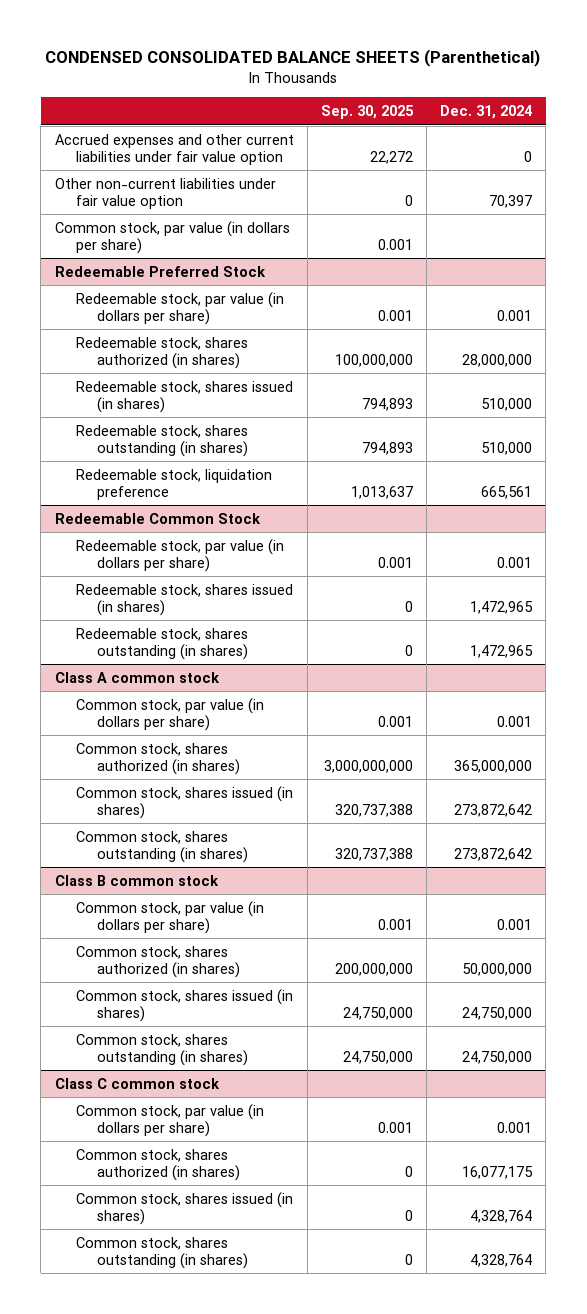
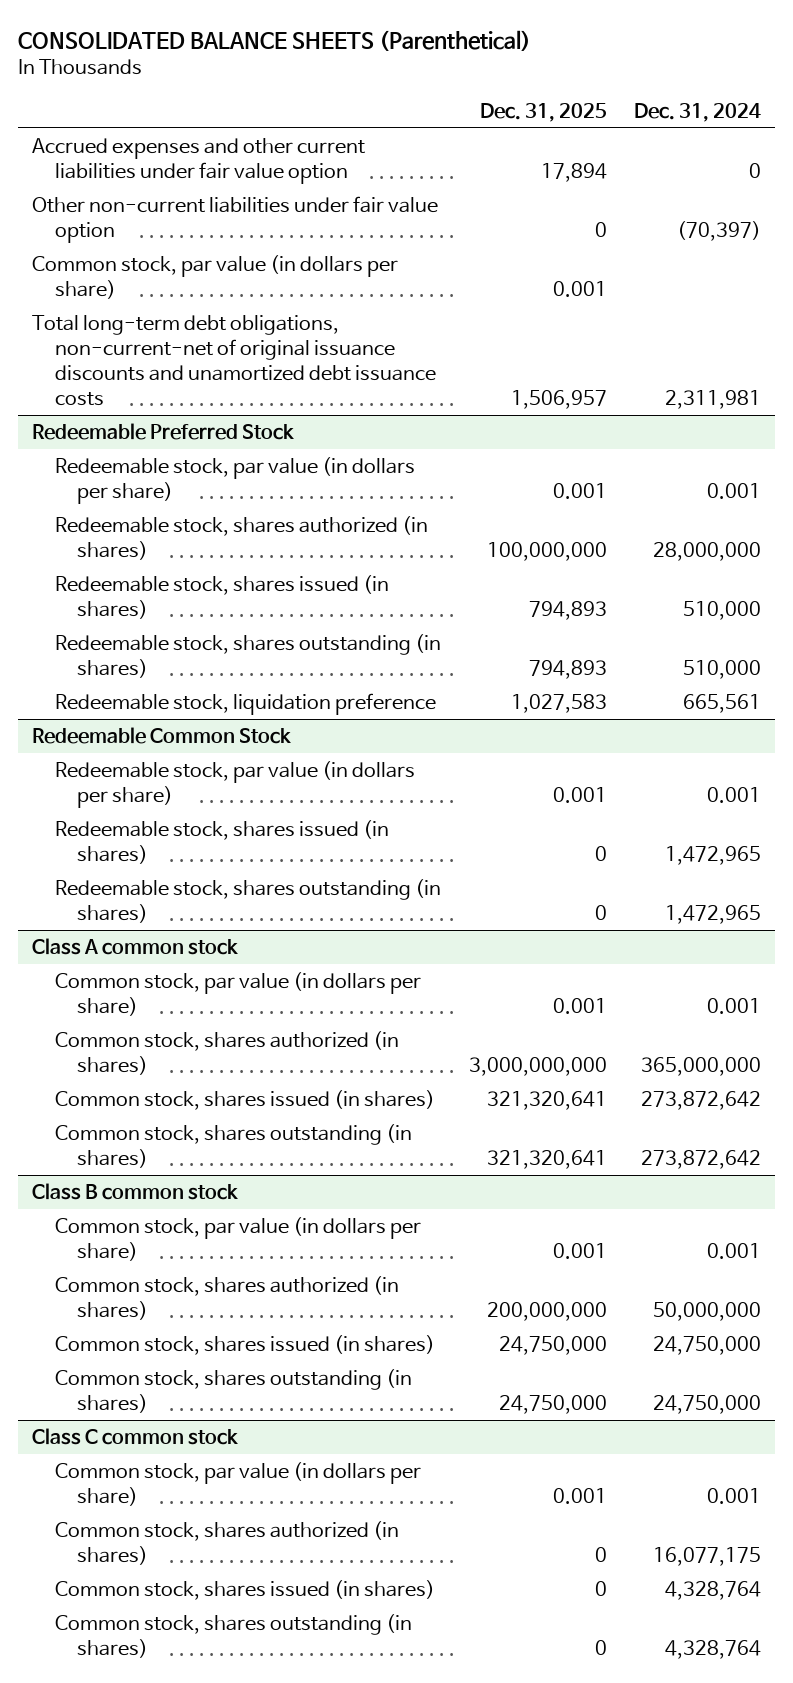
- CONDENSED CONSOLIDATED BALANCE SHEETS (Parenthetical)
+ CONSOLIDATED BALANCE SHEETS (Parenthetical)
- | Sep. 30, 2025 | Dec. 31, 2024
+ | Dec. 31, 2025 | Dec. 31, 2024
- Other non-current liabilities under fair value option | 0 | 70,397
+ Other non-current liabilities under fair value option | 0 | (70,397)
+ Total long-term debt obligations, non-current-net of original issuance discounts and unamortized debt issuance costs | 1,506,957 | 2,311,981

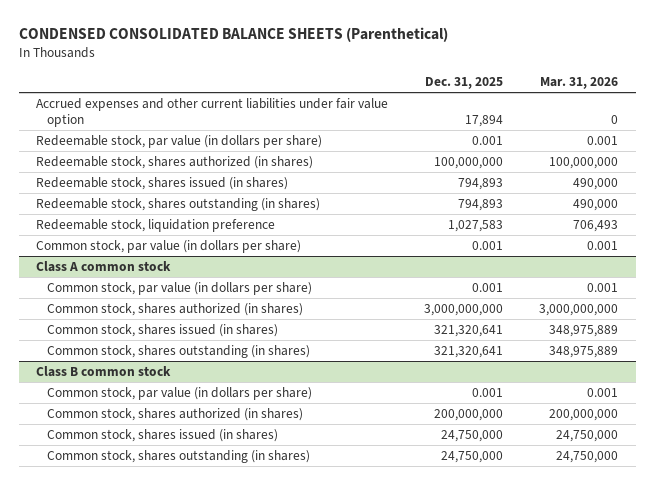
- CONSOLIDATED BALANCE SHEETS (Parenthetical)
+ CONDENSED CONSOLIDATED BALANCE SHEETS (Parenthetical)
- | Dec. 31, 2025 | Dec. 31, 2024
+ | Dec. 31, 2025 | Mar. 31, 2026
- Other non-current liabilities under fair value option | 0 | (70,397)
- Total long-term debt obligations, non-current-net of original issuance discounts and unamortized debt issuance costs | 1,506,957 | 2,311,981
- Redeemable Preferred Stock
- Redeemable Common Stock
- Redeemable stock, par value (in dollars per share) | 0.001 | 0.001
- Redeemable stock, shares issued (in shares) | 0 | 1,472,965
- Redeemable stock, shares outstanding (in shares) | 0 | 1,472,965
moved down: Common stock, par value (in dollars per share) | 0.001 | 0.001
- Class C common stock
- Common stock, par value (in dollars per share) | 0.001 | 0.001
- Common stock, shares authorized (in shares) | 0 | 16,077,175
- Common stock, shares issued (in shares) | 0 | 4,328,764
- Common stock, shares outstanding (in shares) | 0 | 4,328,764

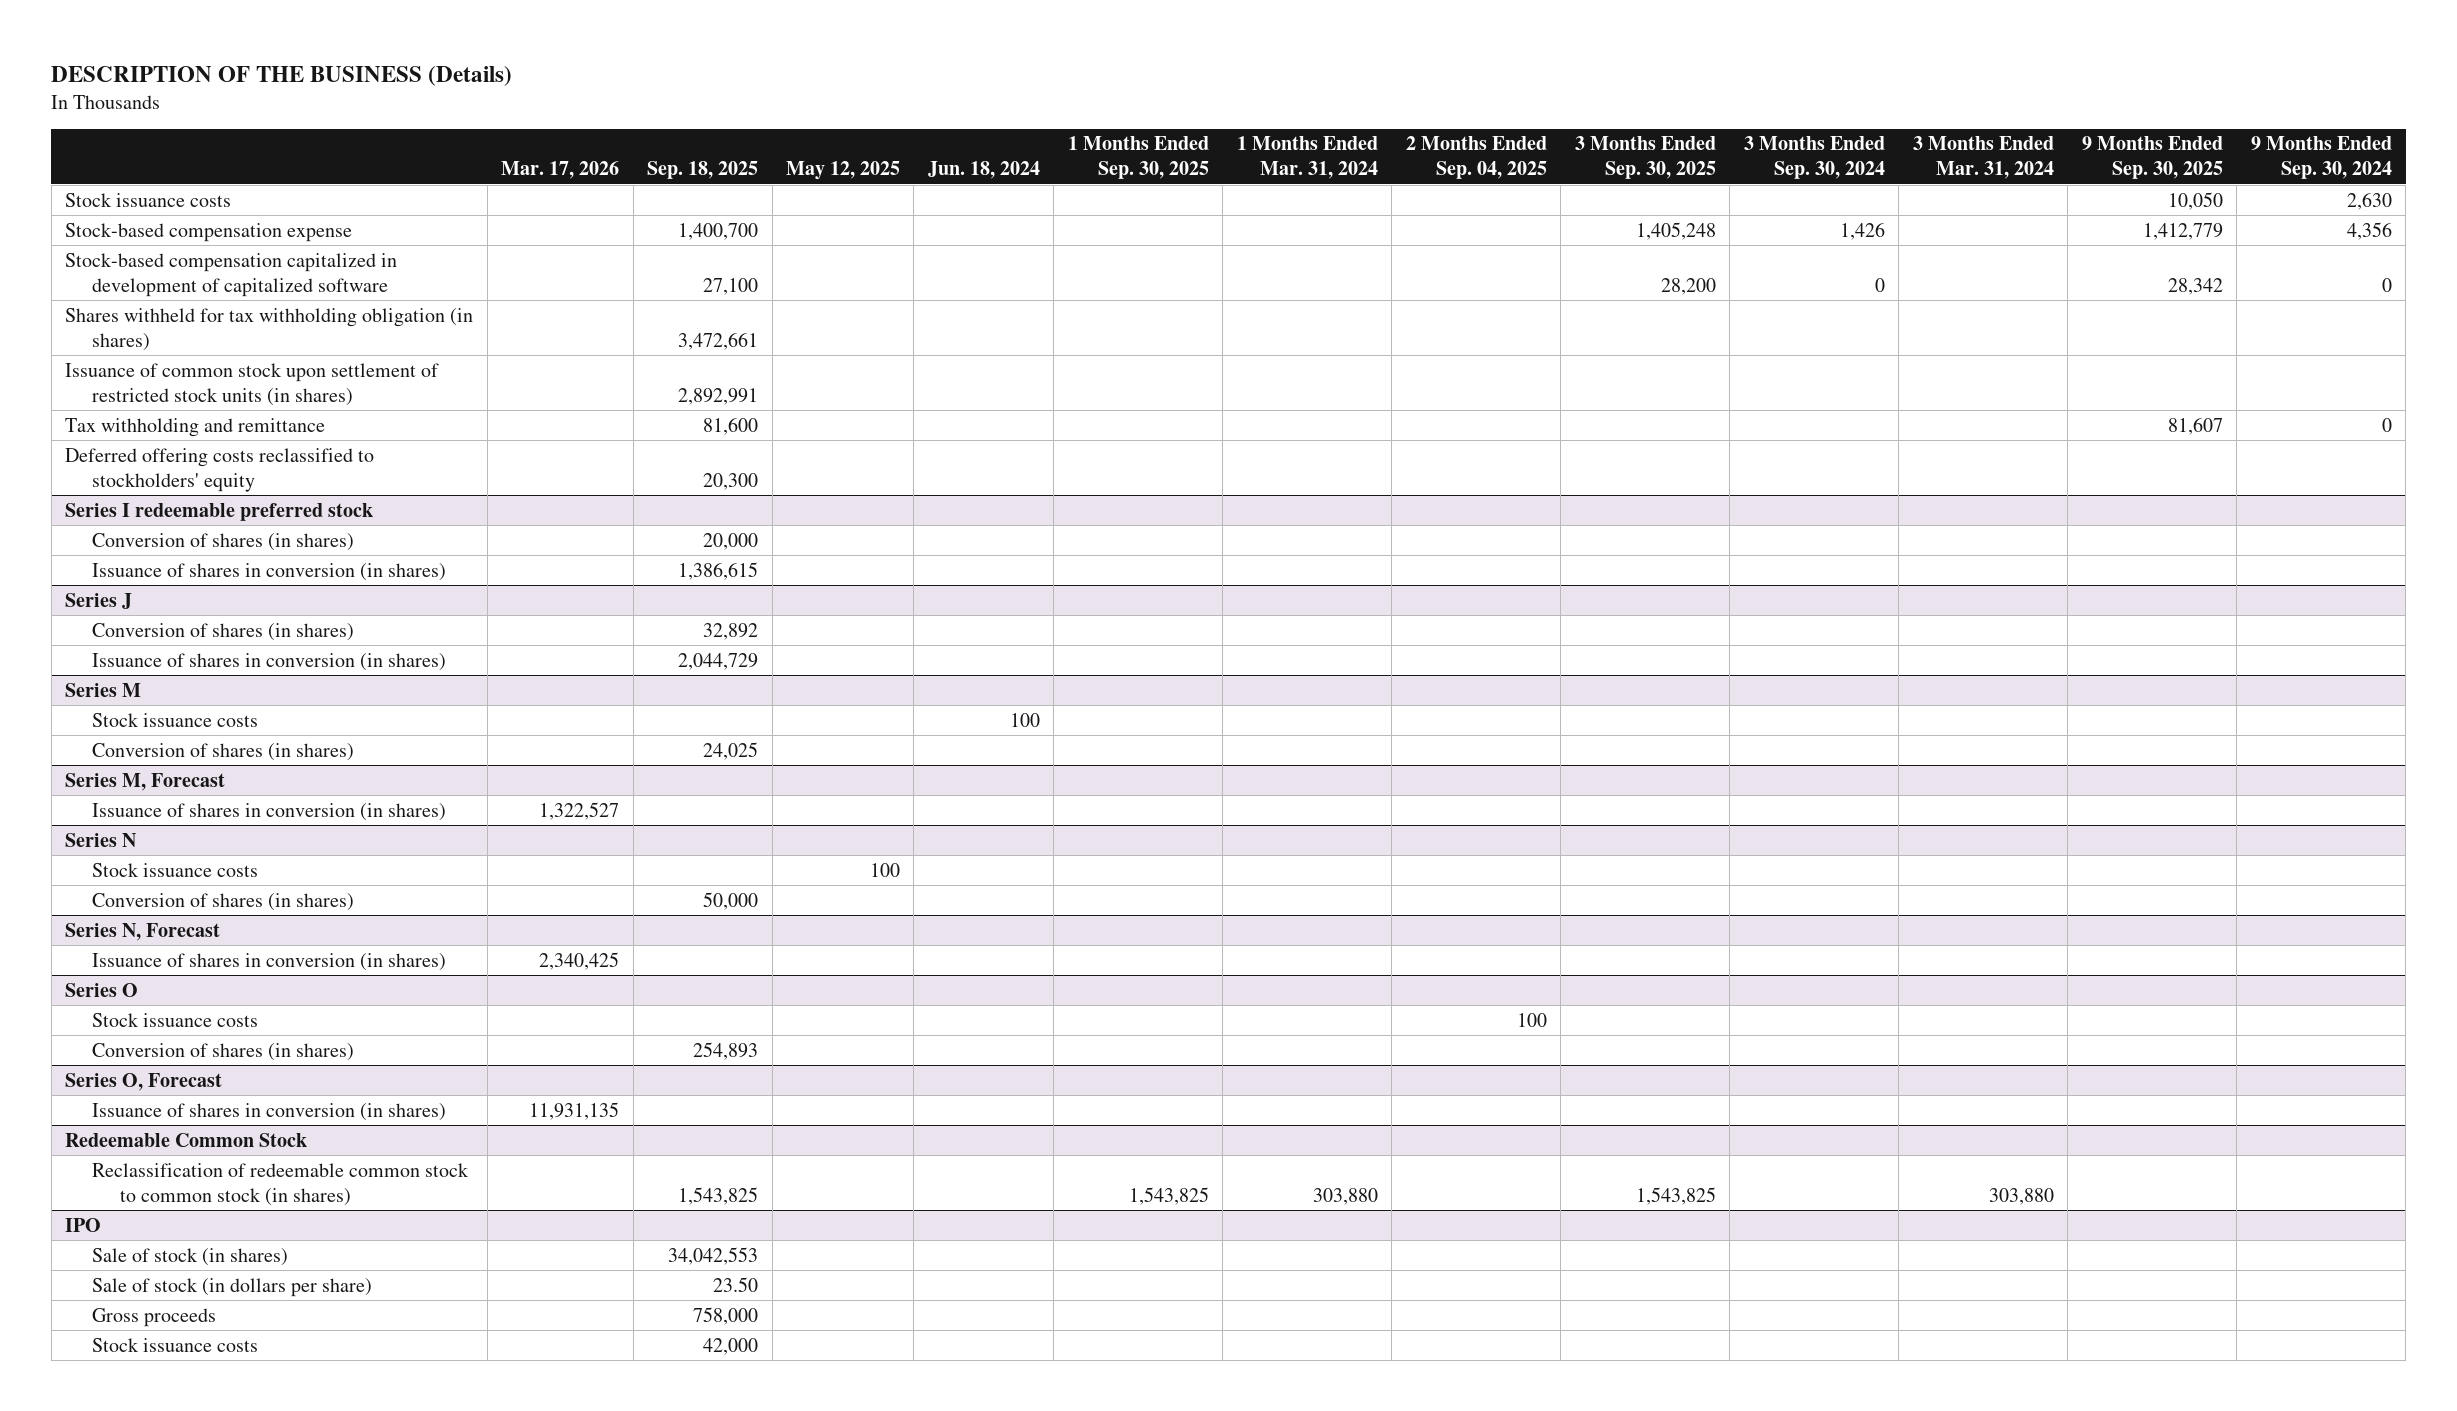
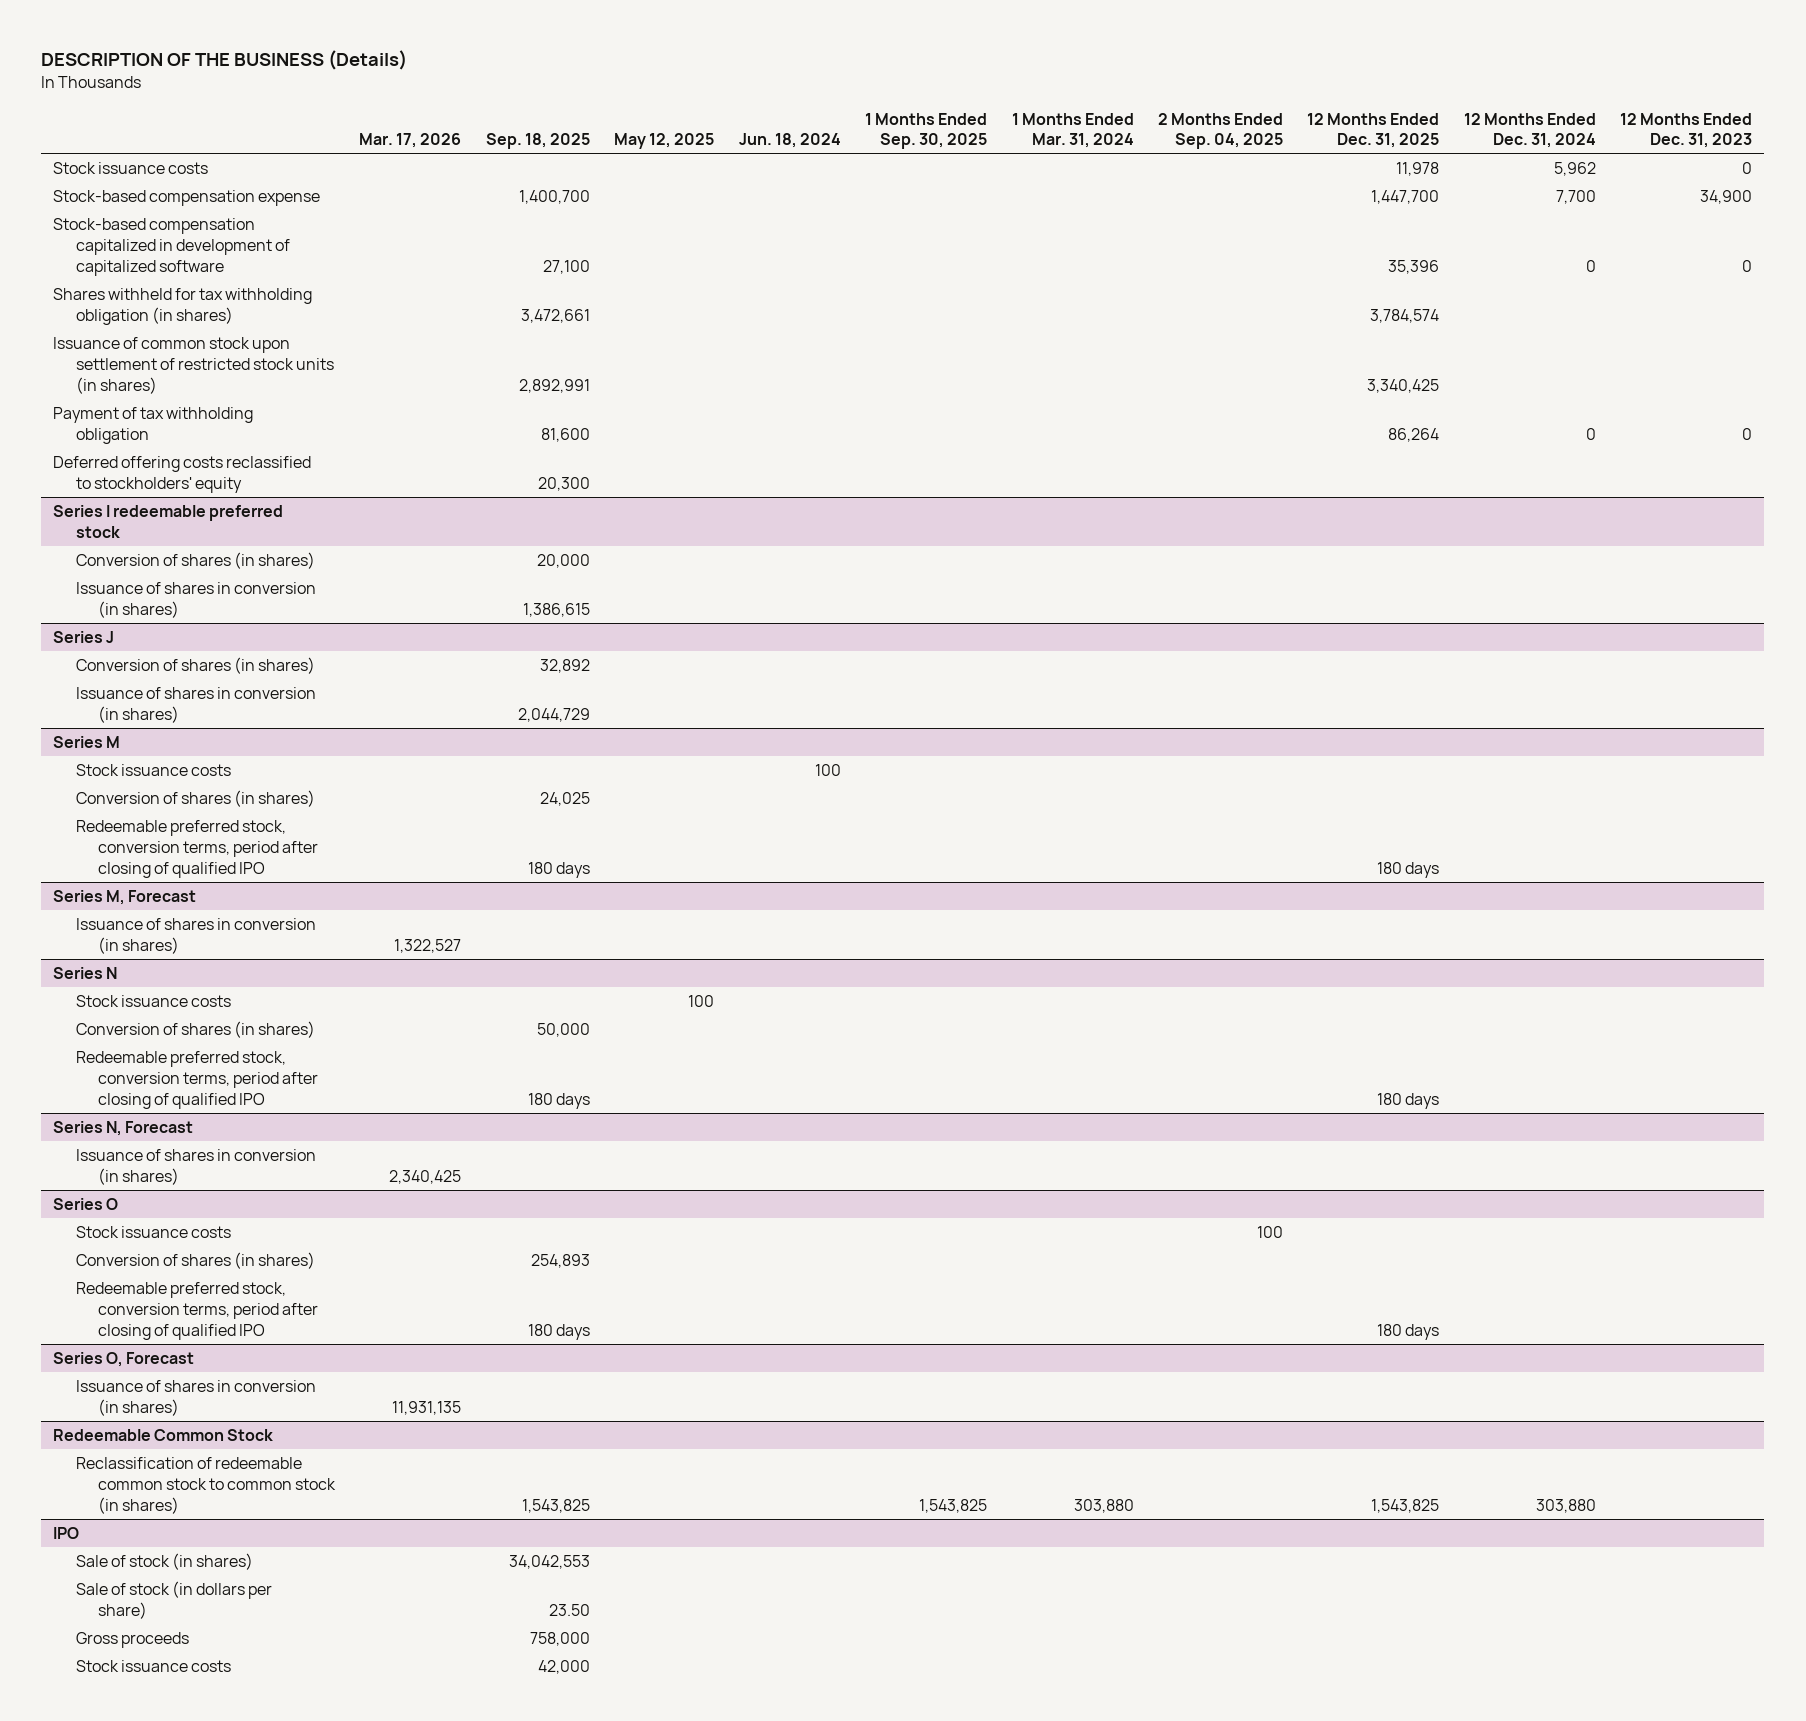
- | Mar. 17, 2026 | Sep. 18, 2025 | May 12, 2025 | Jun. 18, 2024 | 1 Months Ended Sep. 30, 2025 | 1 Months Ended Mar. 31, 2024 | 2 Months Ended Sep. 04, 2025 | 3 Months Ended Sep. 30, 2025 | 3 Months Ended Sep. 30, 2024 | 3 Months Ended Mar. 31, 2024 | 9 Months Ended Sep. 30, 2025 | 9 Months Ended Sep. 30, 2024
+ | Mar. 17, 2026 | Sep. 18, 2025 | May 12, 2025 | Jun. 18, 2024 | 1 Months Ended Sep. 30, 2025 | 1 Months Ended Mar. 31, 2024 | 2 Months Ended Sep. 04, 2025 | 12 Months Ended Dec. 31, 2025 | 12 Months Ended Dec. 31, 2024 | 12 Months Ended Dec. 31, 2023
- Tax withholding and remittance | | 81,600 | | | | | | | | | 81,607 | 0
+ Payment of tax withholding obligation | | 81,600 | | | | | | 86,264 | 0 | 0
@ Series M
+ Redeemable preferred stock, conversion terms, period after closing of qualified IPO | | 180 days | | | | | | 180 days | |
@ Series N
+ Redeemable preferred stock, conversion terms, period after closing of qualified IPO | | 180 days | | | | | | 180 days | |
@ Series O
+ Redeemable preferred stock, conversion terms, period after closing of qualified IPO | | 180 days | | | | | | 180 days | |

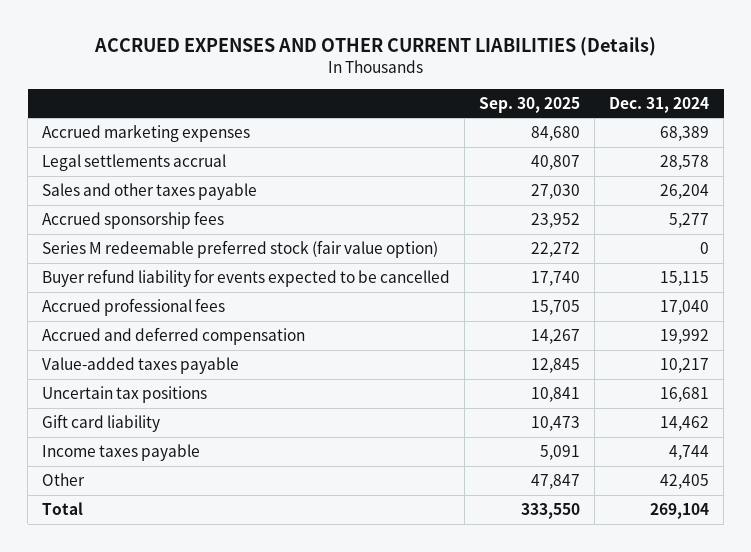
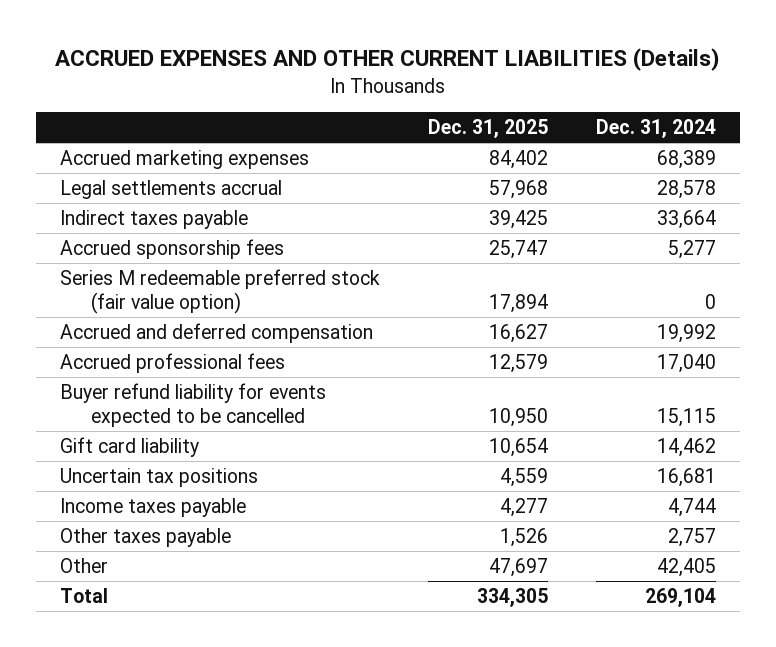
- | Sep. 30, 2025 | Dec. 31, 2024
+ | Dec. 31, 2025 | Dec. 31, 2024
- Sales and other taxes payable | 27,030 | 26,204
+ Indirect taxes payable | 39,425 | 33,664
- Value-added taxes payable | 12,845 | 10,217
moved down: Accrued professional fees | 12,579 | 17,040
moved down: Buyer refund liability for events expected to be cancelled | 10,950 | 15,115
moved down: Uncertain tax positions | 4,559 | 16,681
+ Other taxes payable | 1,526 | 2,757

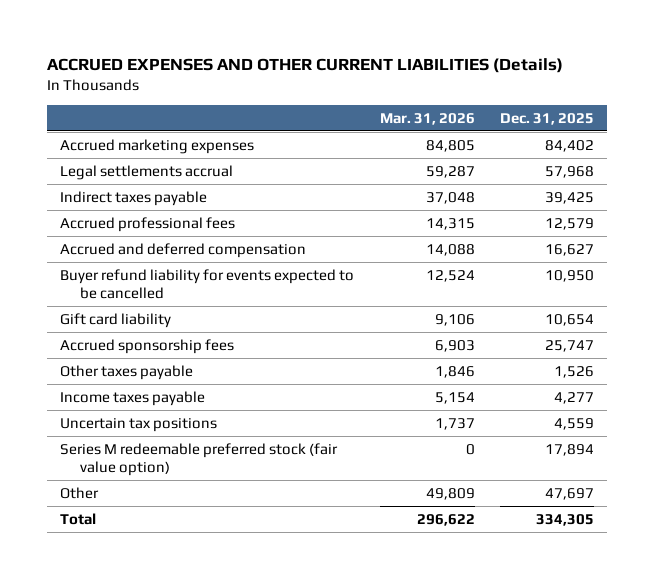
- | Dec. 31, 2025 | Dec. 31, 2024
+ | Mar. 31, 2026 | Dec. 31, 2025
moved down: Accrued and deferred compensation | 14,088 | 16,627
moved down: Accrued sponsorship fees | 6,903 | 25,747
moved down: Income taxes payable | 5,154 | 4,277
moved down: Uncertain tax positions | 1,737 | 4,559
moved down: Series M redeemable preferred stock (fair value option) | 0 | 17,894

